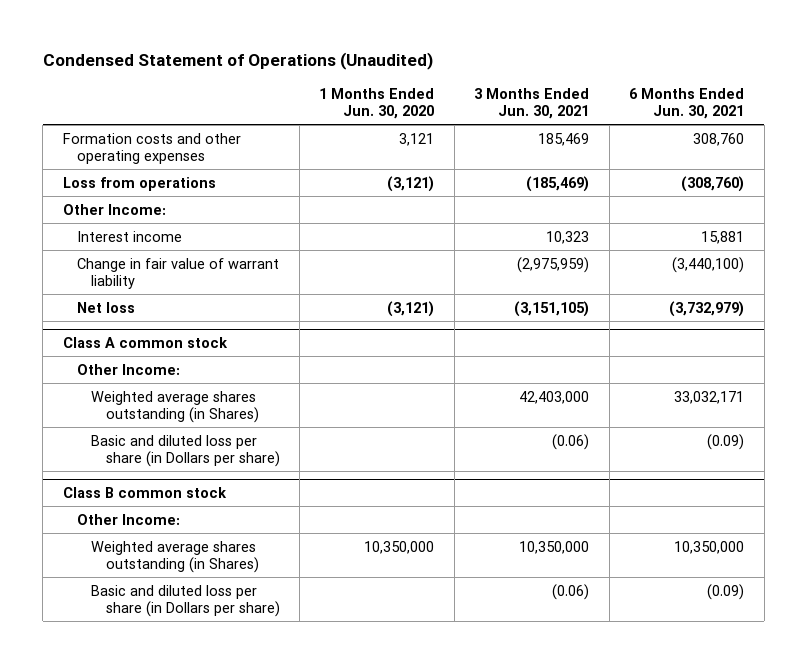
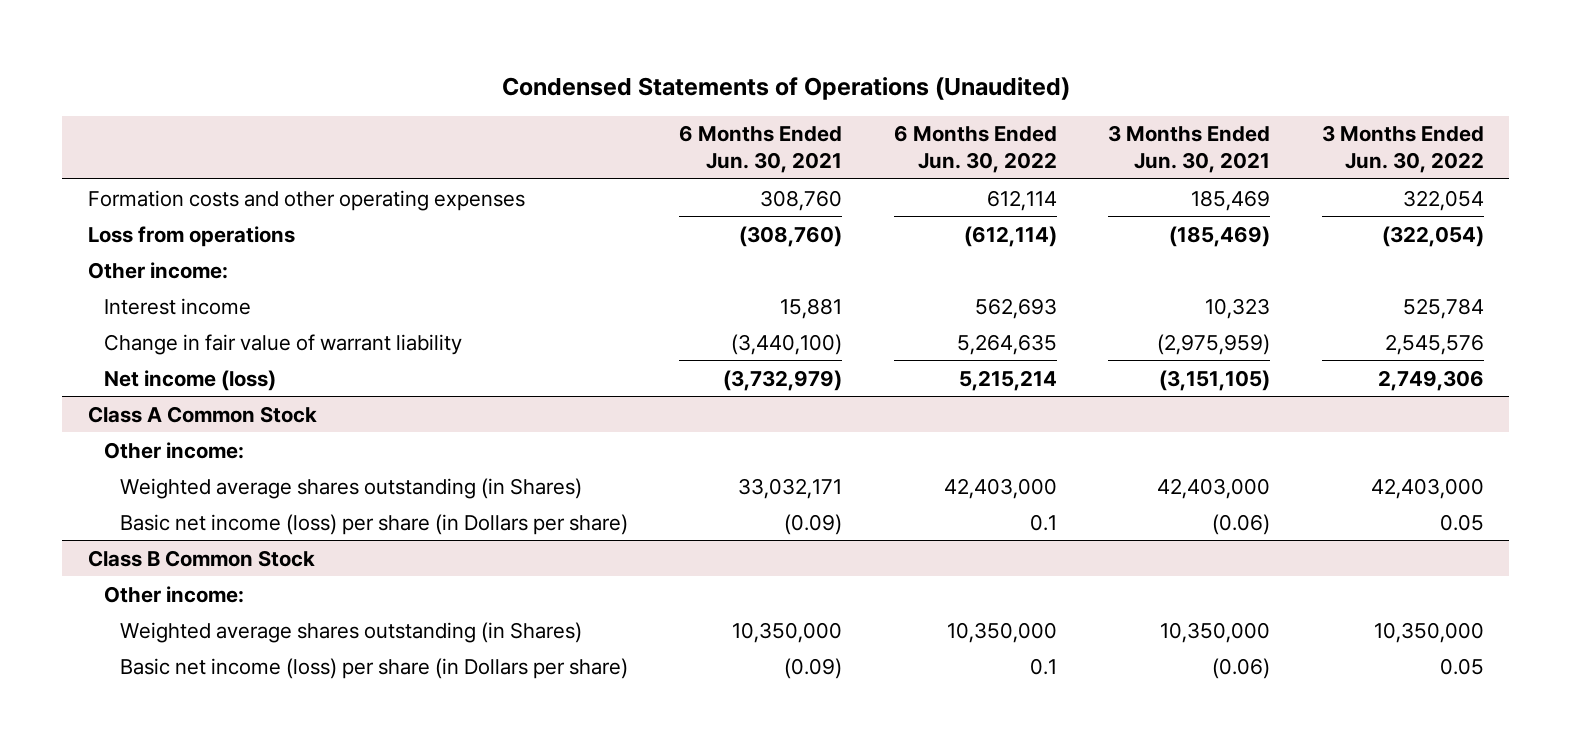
- Condensed Statement of Operations (Unaudited)
+ Condensed Statements of Operations (Unaudited)
- | 1 Months Ended Jun. 30, 2020 | 3 Months Ended Jun. 30, 2021 | 6 Months Ended Jun. 30, 2021
+ | 6 Months Ended Jun. 30, 2021 | 6 Months Ended Jun. 30, 2022 | 3 Months Ended Jun. 30, 2021 | 3 Months Ended Jun. 30, 2022
- Other Income:
+ Other income:
- Net loss | (3,121) | (3,151,105) | (3,732,979)
- Class A common stock
- Other Income:
+ Net income (loss) | (3,732,979) | 5,215,214 | (3,151,105) | 2,749,306
+ Class A Common Stock
+ Other income:
- Basic and diluted loss per share (in Dollars per share) | | (0.06) | (0.09)
- Class B common stock
- Other Income:
+ Basic net income (loss) per share (in Dollars per share) | (0.09) | 0.1 | (0.06) | 0.05
+ Class B Common Stock
+ Other income:
- Basic and diluted loss per share (in Dollars per share) | | (0.06) | (0.09)
+ Basic net income (loss) per share (in Dollars per share) | (0.09) | 0.1 | (0.06) | 0.05

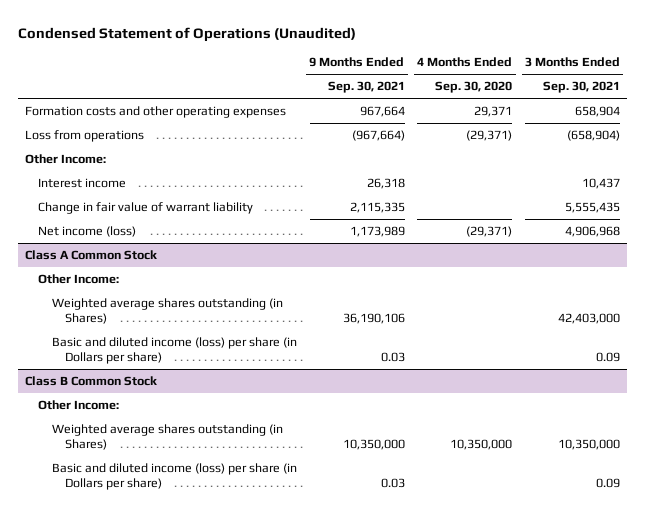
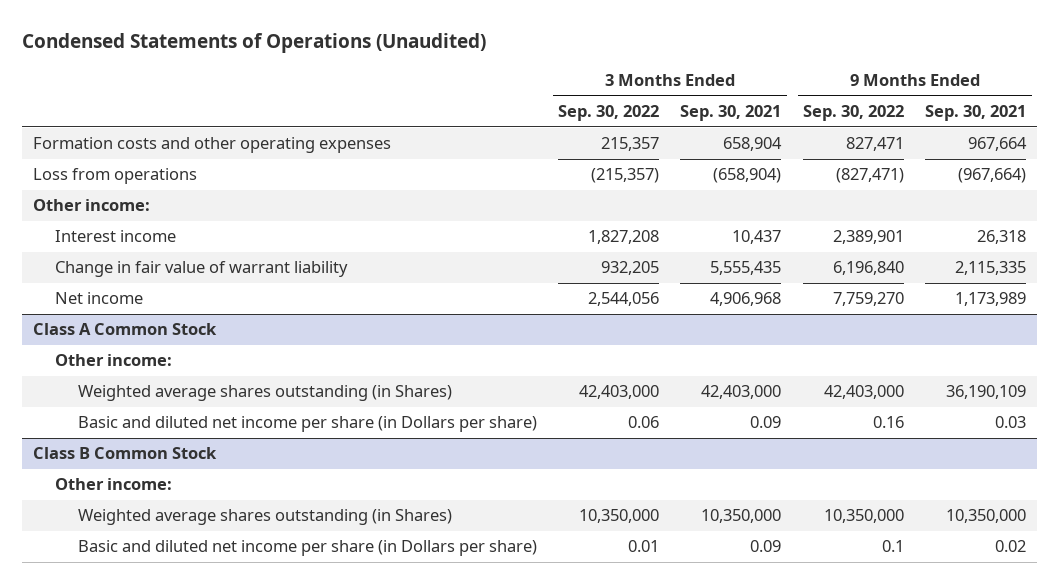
- Condensed Statement of Operations (Unaudited)
+ Condensed Statements of Operations (Unaudited)
- | 9 Months Ended Sep. 30, 2021 | 4 Months Ended Sep. 30, 2020 | 3 Months Ended Sep. 30, 2021
+ | 3 Months Ended Sep. 30, 2022 | 3 Months Ended Sep. 30, 2021 | 9 Months Ended Sep. 30, 2022 | 9 Months Ended Sep. 30, 2021
- Other Income:
+ Other income:
- Net income (loss) | 1,173,989 | (29,371) | 4,906,968
+ Net income | 2,544,056 | 4,906,968 | 7,759,270 | 1,173,989
@ Class A Common Stock
- Other Income:
- Weighted average shares outstanding (in Shares) | 36,190,106 | | 42,403,000
- Basic and diluted income (loss) per share (in Dollars per share) | 0.03 | | 0.09
+ Other income:
+ Weighted average shares outstanding (in Shares) | 42,403,000 | 42,403,000 | 42,403,000 | 36,190,109
+ Basic and diluted net income per share (in Dollars per share) | 0.06 | 0.09 | 0.16 | 0.03
@ Class B Common Stock
- Other Income:
+ Other income:
- Basic and diluted income (loss) per share (in Dollars per share) | 0.03 | | 0.09
+ Basic and diluted net income per share (in Dollars per share) | 0.01 | 0.09 | 0.1 | 0.02

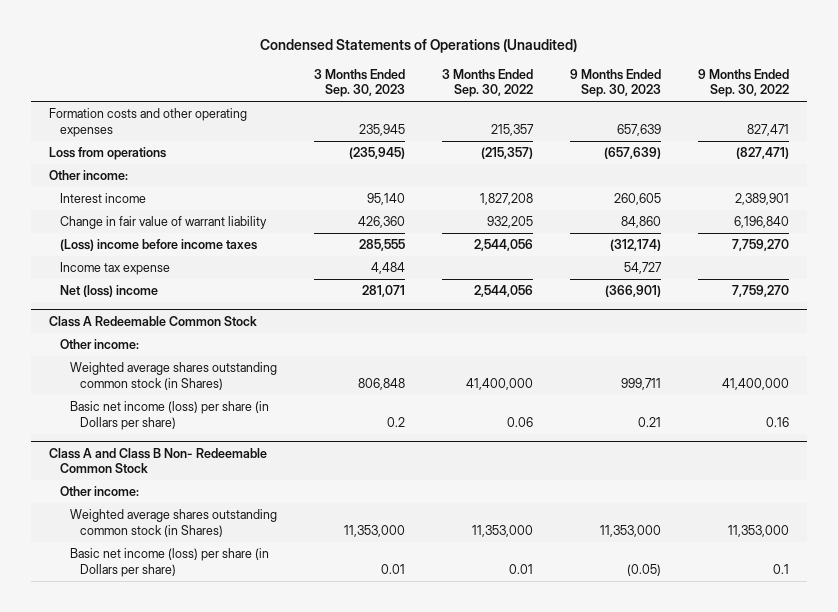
- | 3 Months Ended Sep. 30, 2022 | 3 Months Ended Sep. 30, 2021 | 9 Months Ended Sep. 30, 2022 | 9 Months Ended Sep. 30, 2021
+ | 3 Months Ended Sep. 30, 2023 | 3 Months Ended Sep. 30, 2022 | 9 Months Ended Sep. 30, 2023 | 9 Months Ended Sep. 30, 2022
- Net income | 2,544,056 | 4,906,968 | 7,759,270 | 1,173,989
- Class A Common Stock
+ (Loss) income before income taxes | 285,555 | 2,544,056 | (312,174) | 7,759,270
+ Income tax expense | 4,484 | | 54,727 |
+ Net (loss) income | 281,071 | 2,544,056 | (366,901) | 7,759,270
+ Class A Redeemable Common Stock
- Weighted average shares outstanding (in Shares) | 42,403,000 | 42,403,000 | 42,403,000 | 36,190,109
- Basic and diluted net income per share (in Dollars per share) | 0.06 | 0.09 | 0.16 | 0.03
- Class B Common Stock
+ Weighted average shares outstanding common stock (in Shares) | 806,848 | 41,400,000 | 999,711 | 41,400,000
+ Basic net income (loss) per share (in Dollars per share) | 0.2 | 0.06 | 0.21 | 0.16
+ Class A and Class B Non- Redeemable Common Stock
- Weighted average shares outstanding (in Shares) | 10,350,000 | 10,350,000 | 10,350,000 | 10,350,000
- Basic and diluted net income per share (in Dollars per share) | 0.01 | 0.09 | 0.1 | 0.02
+ Weighted average shares outstanding common stock (in Shares) | 11,353,000 | 11,353,000 | 11,353,000 | 11,353,000
+ Basic net income (loss) per share (in Dollars per share) | 0.01 | 0.01 | (0.05) | 0.1

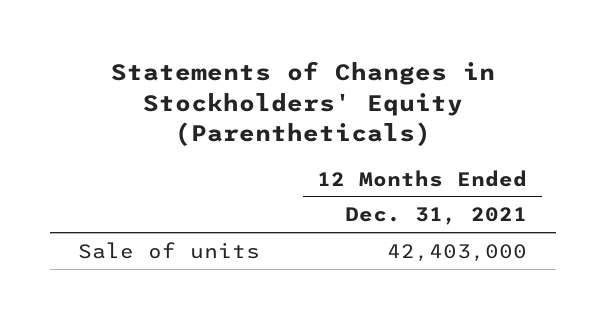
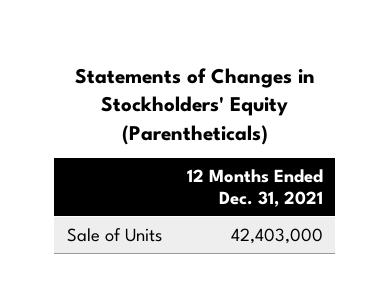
- Sale of units | 42,403,000
+ Sale of Units | 42,403,000

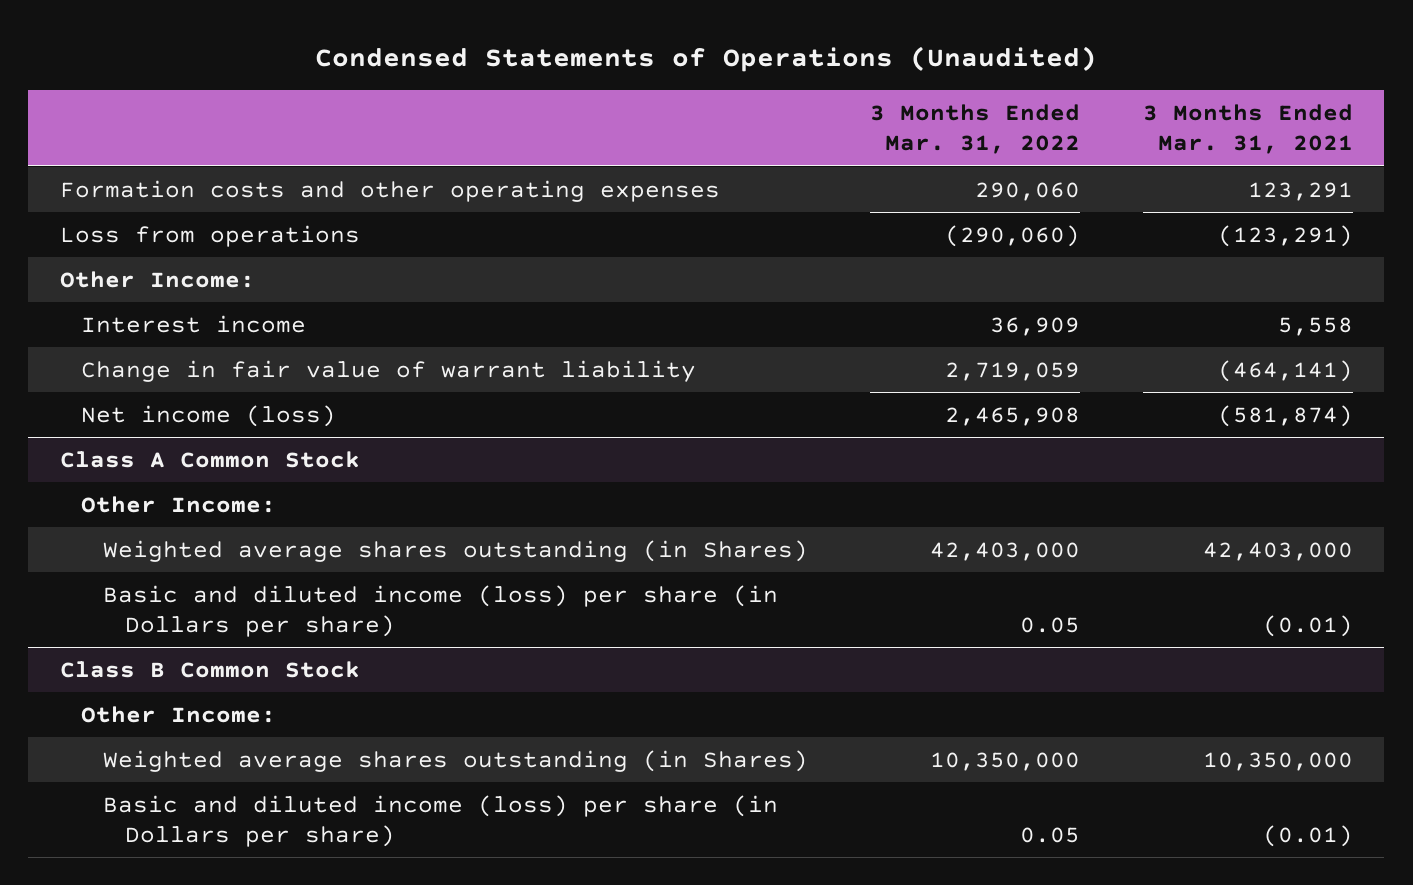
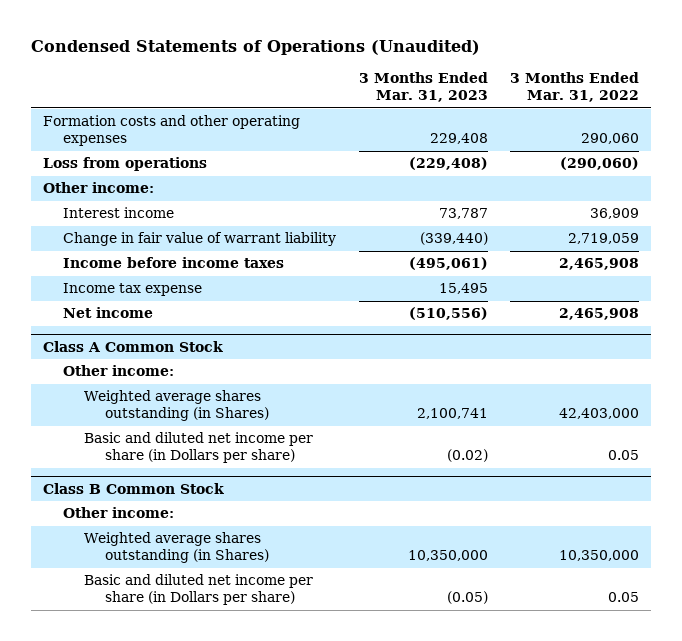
- | 3 Months Ended Mar. 31, 2022 | 3 Months Ended Mar. 31, 2021
+ | 3 Months Ended Mar. 31, 2023 | 3 Months Ended Mar. 31, 2022
- Other Income:
+ Other income:
- Net income (loss) | 2,465,908 | (581,874)
+ Income before income taxes | (495,061) | 2,465,908
+ Income tax expense | 15,495 |
+ Net income | (510,556) | 2,465,908
@ Class A Common Stock
- Other Income:
+ Other income:
- Basic and diluted income (loss) per share (in Dollars per share) | 0.05 | (0.01)
+ Basic and diluted net income per share (in Dollars per share) | (0.02) | 0.05
@ Class B Common Stock
- Other Income:
+ Other income:
- Basic and diluted income (loss) per share (in Dollars per share) | 0.05 | (0.01)
+ Basic and diluted net income per share (in Dollars per share) | (0.05) | 0.05

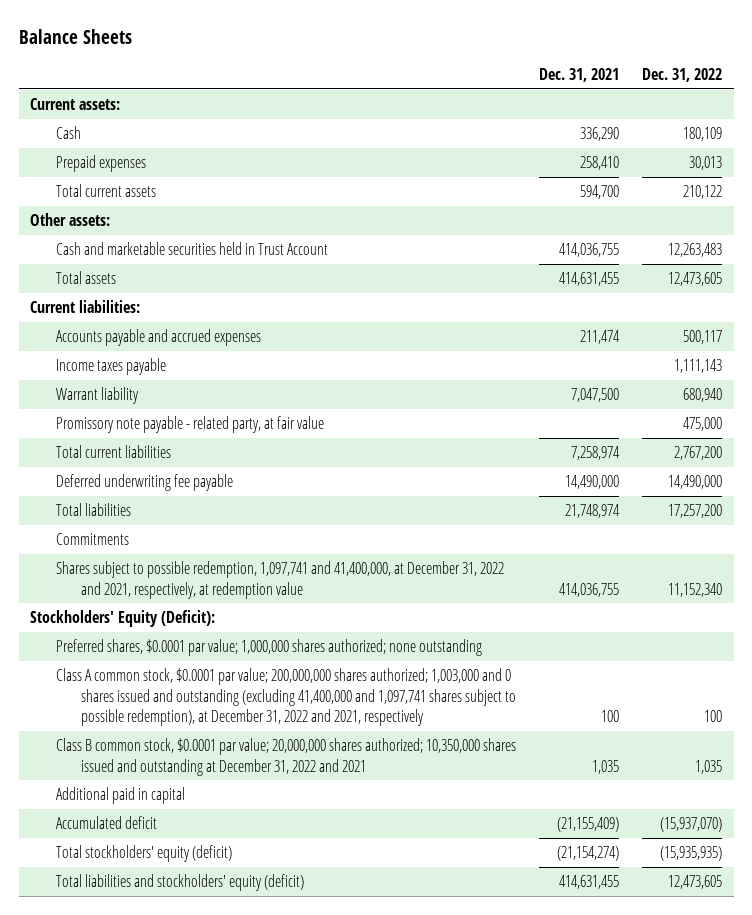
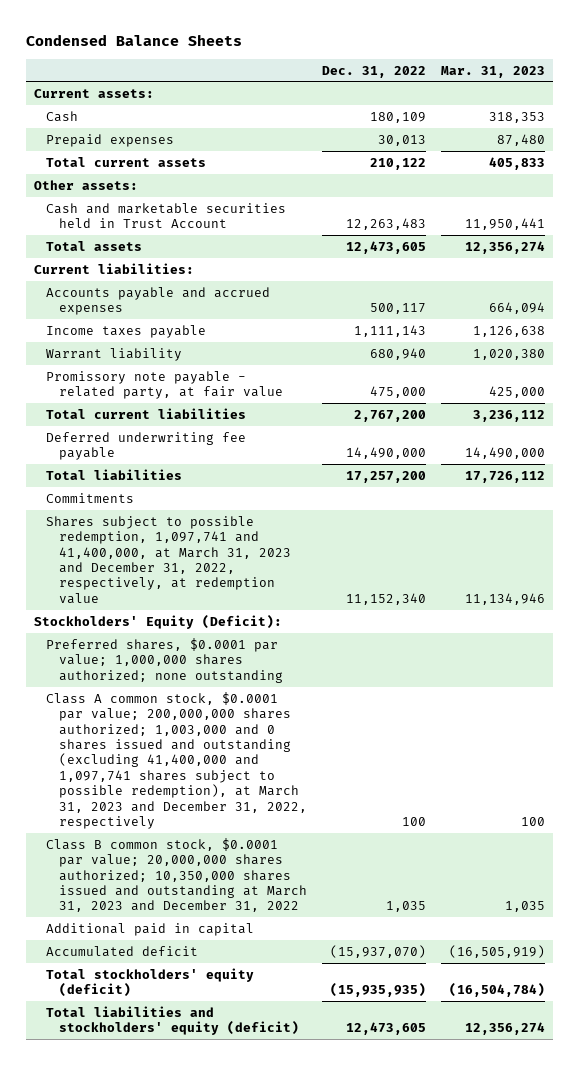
- Balance Sheets
+ Condensed Balance Sheets
- | Dec. 31, 2021 | Dec. 31, 2022
+ | Dec. 31, 2022 | Mar. 31, 2023
- Shares subject to possible redemption, 1,097,741 and 41,400,000, at December 31, 2022 and 2021, respectively, at redemption value | 414,036,755 | 11,152,340
+ Shares subject to possible redemption, 1,097,741 and 41,400,000, at March 31, 2023 and December 31, 2022, respectively, at redemption value | 11,152,340 | 11,134,946
- Class A common stock, $0.0001 par value; 200,000,000 shares authorized; 1,003,000 and 0 shares issued and outstanding (excluding 41,400,000 and 1,097,741 shares subject to possible redemption), at December 31, 2022 and 2021, respectively | 100 | 100
- Class B common stock, $0.0001 par value; 20,000,000 shares authorized; 10,350,000 shares issued and outstanding at December 31, 2022 and 2021 | 1,035 | 1,035
+ Class A common stock, $0.0001 par value; 200,000,000 shares authorized; 1,003,000 and 0 shares issued and outstanding (excluding 41,400,000 and 1,097,741 shares subject to possible redemption), at March 31, 2023 and December 31, 2022, respectively | 100 | 100
+ Class B common stock, $0.0001 par value; 20,000,000 shares authorized; 10,350,000 shares issued and outstanding at March 31, 2023 and December 31, 2022 | 1,035 | 1,035

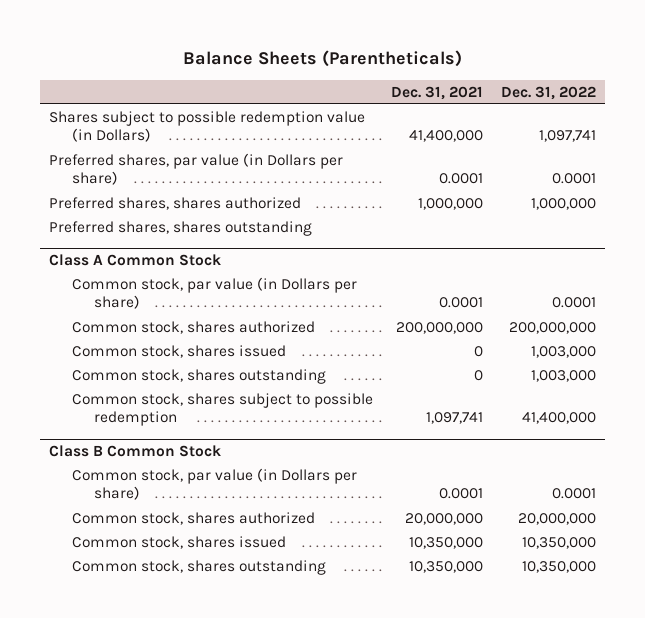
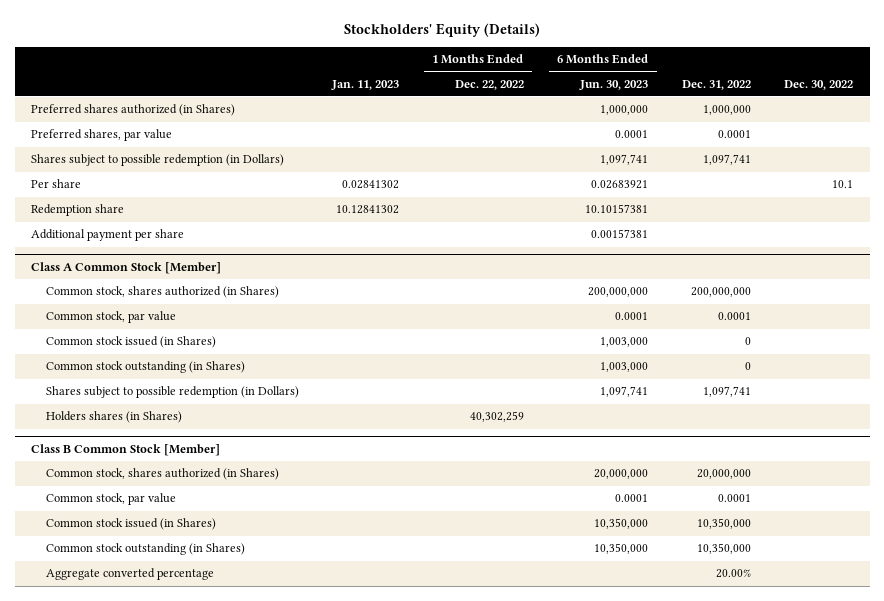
- Balance Sheets (Parentheticals)
+ Stockholders' Equity (Details)
- | Dec. 31, 2021 | Dec. 31, 2022
+ | Jan. 11, 2023 | 1 Months Ended Dec. 22, 2022 | 6 Months Ended Jun. 30, 2023 | Dec. 31, 2022 | Dec. 30, 2022
- Shares subject to possible redemption value (in Dollars) | 41,400,000 | 1,097,741
- Preferred shares, par value (in Dollars per share) | 0.0001 | 0.0001
- Preferred shares, shares authorized | 1,000,000 | 1,000,000
- Preferred shares, shares outstanding
- Class A Common Stock
- Common stock, par value (in Dollars per share) | 0.0001 | 0.0001
- Common stock, shares authorized | 200,000,000 | 200,000,000
- Common stock, shares issued | 0 | 1,003,000
- Common stock, shares outstanding | 0 | 1,003,000
- Common stock, shares subject to possible redemption | 1,097,741 | 41,400,000
- Class B Common Stock
- Common stock, par value (in Dollars per share) | 0.0001 | 0.0001
- Common stock, shares authorized | 20,000,000 | 20,000,000
- Common stock, shares issued | 10,350,000 | 10,350,000
- Common stock, shares outstanding | 10,350,000 | 10,350,000
+ Preferred shares authorized (in Shares) | | | 1,000,000 | 1,000,000 |
+ Preferred shares, par value | | | 0.0001 | 0.0001 |
+ Shares subject to possible redemption (in Dollars) | | | 1,097,741 | 1,097,741 |
+ Per share | 0.02841302 | | 0.02683921 | | 10.1
+ Redemption share | 10.12841302 | | 10.10157381 | |
+ Additional payment per share | | | 0.00157381 | |
+ Class A Common Stock [Member]
+ Common stock, shares authorized (in Shares) | | | 200,000,000 | 200,000,000 |
+ Common stock, par value | | | 0.0001 | 0.0001 |
+ Common stock issued (in Shares) | | | 1,003,000 | 0 |
+ Common stock outstanding (in Shares) | | | 1,003,000 | 0 |
+ Shares subject to possible redemption (in Dollars) | | | 1,097,741 | 1,097,741 |
+ Holders shares (in Shares) | | 40,302,259 | | |
+ Class B Common Stock [Member]
+ Common stock, shares authorized (in Shares) | | | 20,000,000 | 20,000,000 |
+ Common stock, par value | | | 0.0001 | 0.0001 |
+ Common stock issued (in Shares) | | | 10,350,000 | 10,350,000 |
+ Common stock outstanding (in Shares) | | | 10,350,000 | 10,350,000 |
+ Aggregate converted percentage | | | | 20.00% |

